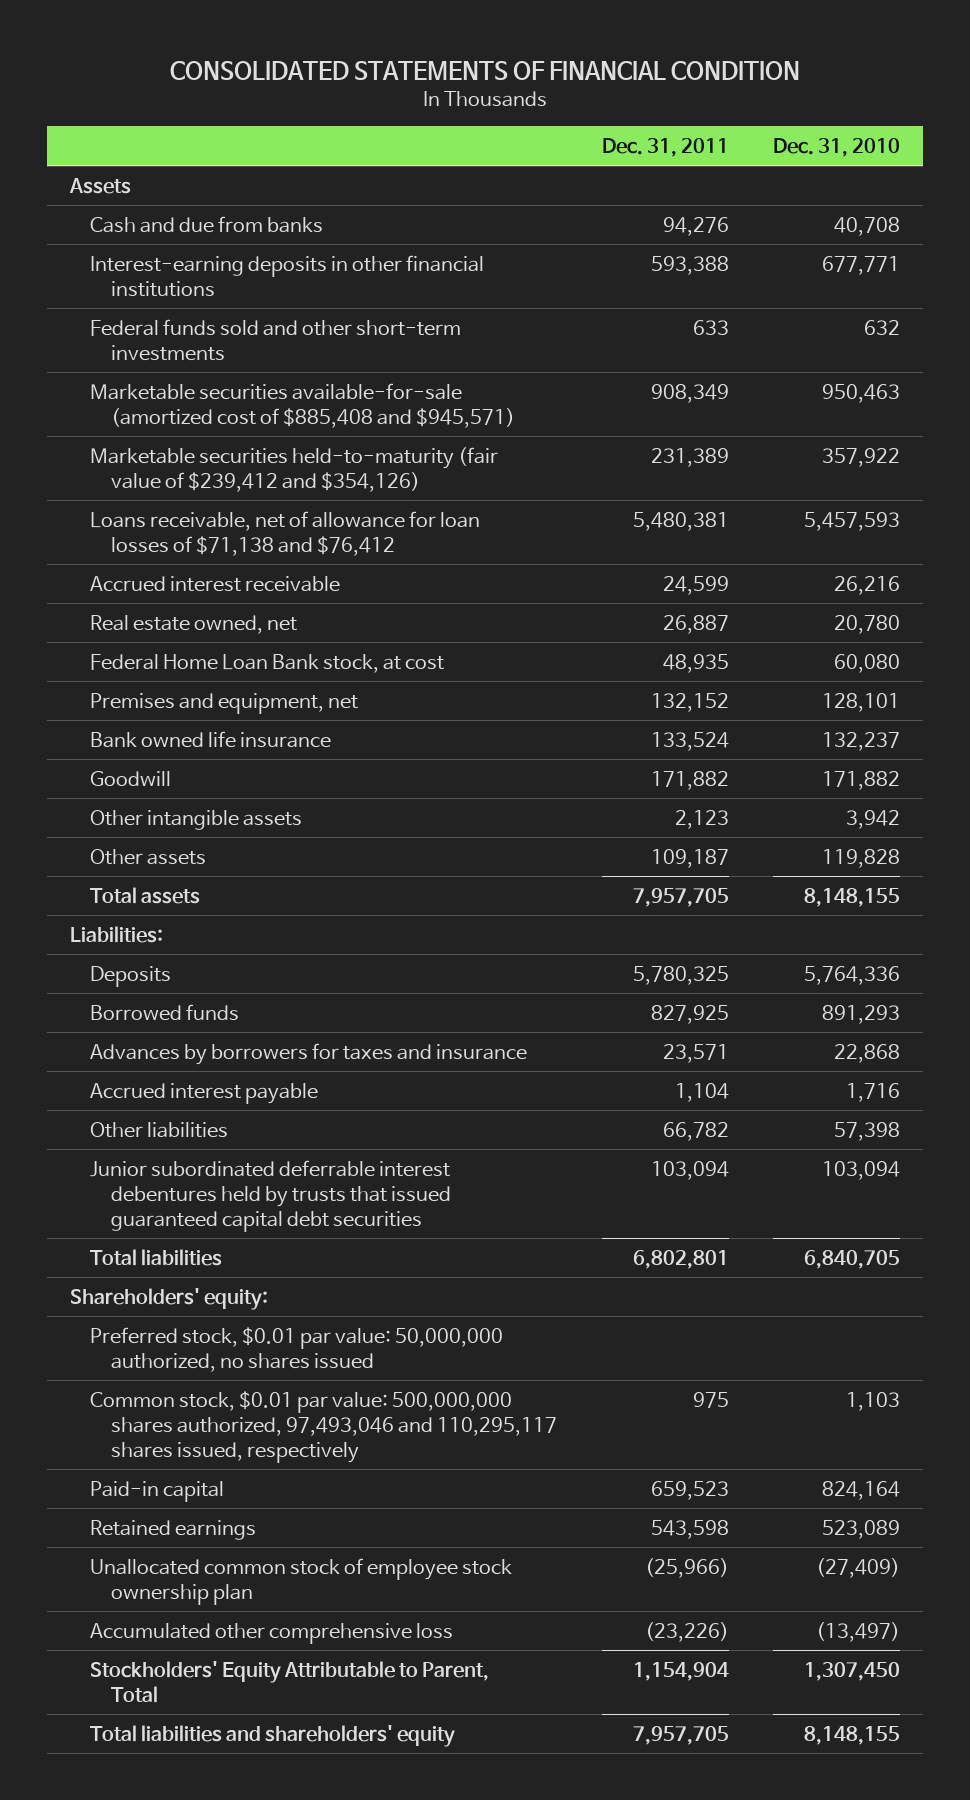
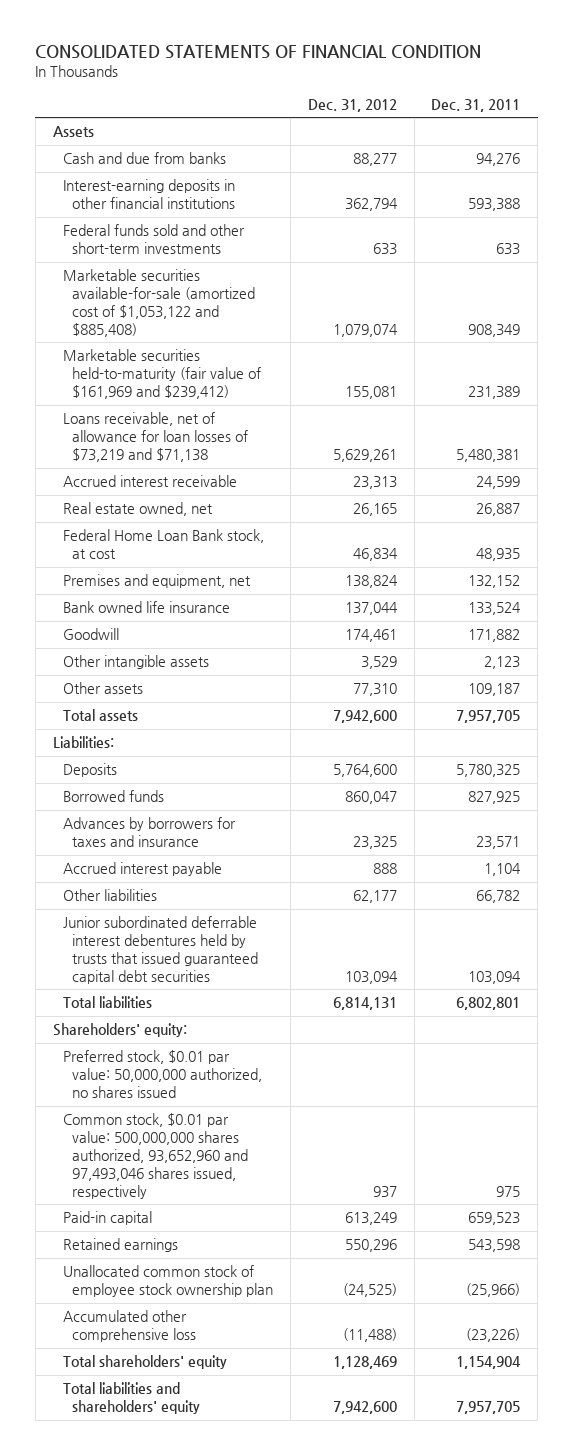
- | Dec. 31, 2011 | Dec. 31, 2010
+ | Dec. 31, 2012 | Dec. 31, 2011
- Marketable securities available-for-sale (amortized cost of $885,408 and $945,571) | 908,349 | 950,463
- Marketable securities held-to-maturity (fair value of $239,412 and $354,126) | 231,389 | 357,922
- Loans receivable, net of allowance for loan losses of $71,138 and $76,412 | 5,480,381 | 5,457,593
+ Marketable securities available-for-sale (amortized cost of $1,053,122 and $885,408) | 1,079,074 | 908,349
+ Marketable securities held-to-maturity (fair value of $161,969 and $239,412) | 155,081 | 231,389
+ Loans receivable, net of allowance for loan losses of $73,219 and $71,138 | 5,629,261 | 5,480,381
- Common stock, $0.01 par value: 500,000,000 shares authorized, 97,493,046 and 110,295,117 shares issued, respectively | 975 | 1,103
+ Common stock, $0.01 par value: 500,000,000 shares authorized, 93,652,960 and 97,493,046 shares issued, respectively | 937 | 975
- Stockholders' Equity Attributable to Parent, Total | 1,154,904 | 1,307,450
+ Total shareholders' equity | 1,128,469 | 1,154,904

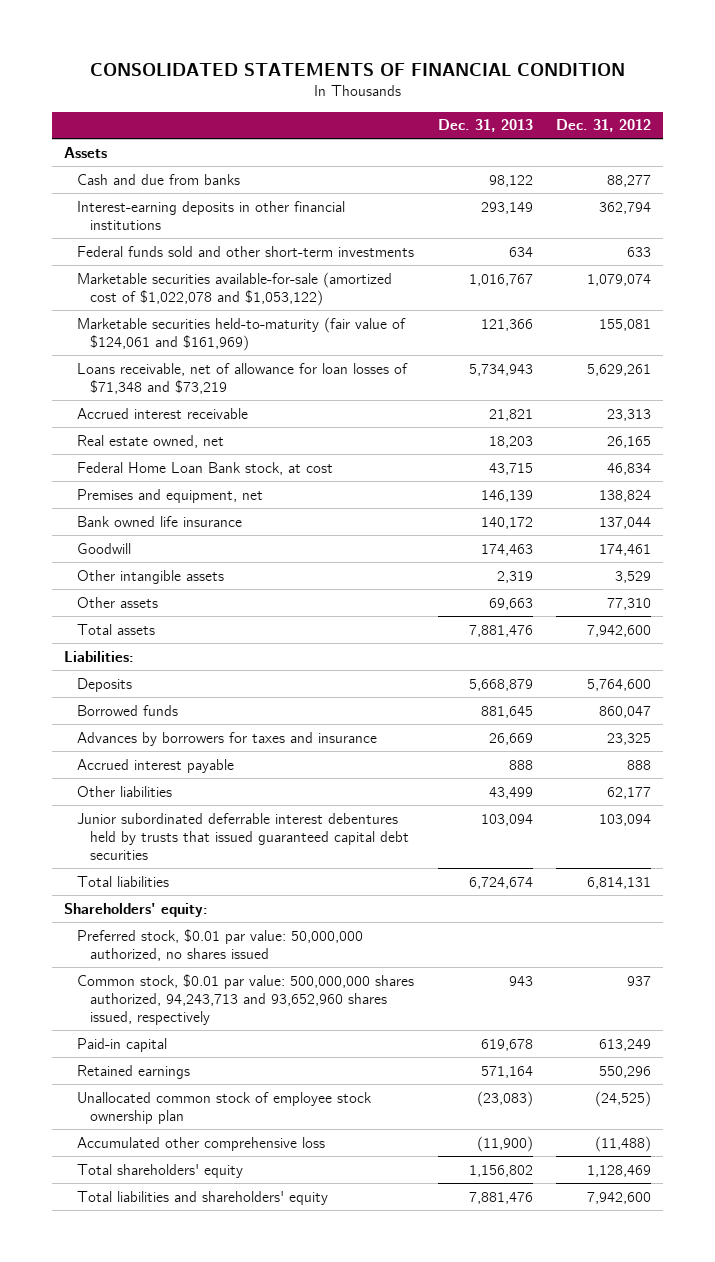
- | Dec. 31, 2012 | Dec. 31, 2011
+ | Dec. 31, 2013 | Dec. 31, 2012
- Marketable securities available-for-sale (amortized cost of $1,053,122 and $885,408) | 1,079,074 | 908,349
- Marketable securities held-to-maturity (fair value of $161,969 and $239,412) | 155,081 | 231,389
- Loans receivable, net of allowance for loan losses of $73,219 and $71,138 | 5,629,261 | 5,480,381
+ Marketable securities available-for-sale (amortized cost of $1,022,078 and $1,053,122) | 1,016,767 | 1,079,074
+ Marketable securities held-to-maturity (fair value of $124,061 and $161,969) | 121,366 | 155,081
+ Loans receivable, net of allowance for loan losses of $71,348 and $73,219 | 5,734,943 | 5,629,261
- Common stock, $0.01 par value: 500,000,000 shares authorized, 93,652,960 and 97,493,046 shares issued, respectively | 937 | 975
+ Common stock, $0.01 par value: 500,000,000 shares authorized, 94,243,713 and 93,652,960 shares issued, respectively | 943 | 937

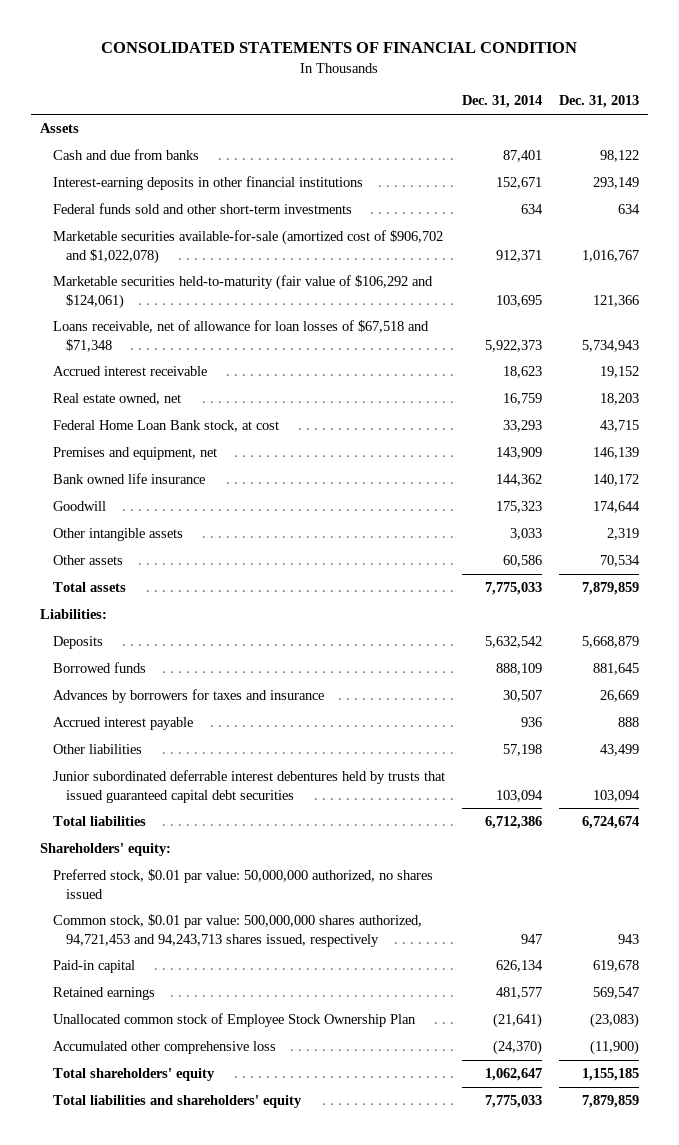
- | Dec. 31, 2013 | Dec. 31, 2012
+ | Dec. 31, 2014 | Dec. 31, 2013
- Marketable securities available-for-sale (amortized cost of $1,022,078 and $1,053,122) | 1,016,767 | 1,079,074
- Marketable securities held-to-maturity (fair value of $124,061 and $161,969) | 121,366 | 155,081
- Loans receivable, net of allowance for loan losses of $71,348 and $73,219 | 5,734,943 | 5,629,261
- Accrued interest receivable | 21,821 | 23,313
+ Marketable securities available-for-sale (amortized cost of $906,702 and $1,022,078) | 912,371 | 1,016,767
+ Marketable securities held-to-maturity (fair value of $106,292 and $124,061) | 103,695 | 121,366
+ Loans receivable, net of allowance for loan losses of $67,518 and $71,348 | 5,922,373 | 5,734,943
+ Accrued interest receivable | 18,623 | 19,152
- Goodwill | 174,463 | 174,461
+ Goodwill | 175,323 | 174,644
- Other assets | 69,663 | 77,310
- Total assets | 7,881,476 | 7,942,600
+ Other assets | 60,586 | 70,534
+ Total assets | 7,775,033 | 7,879,859
- Common stock, $0.01 par value: 500,000,000 shares authorized, 94,243,713 and 93,652,960 shares issued, respectively | 943 | 937
+ Common stock, $0.01 par value: 500,000,000 shares authorized, 94,721,453 and 94,243,713 shares issued, respectively | 947 | 943
- Retained earnings | 571,164 | 550,296
- Unallocated common stock of employee stock ownership plan | (23,083) | (24,525)
+ Retained earnings | 481,577 | 569,547
+ Unallocated common stock of Employee Stock Ownership Plan | (21,641) | (23,083)
- Total shareholders' equity | 1,156,802 | 1,128,469
- Total liabilities and shareholders' equity | 7,881,476 | 7,942,600
+ Total shareholders' equity | 1,062,647 | 1,155,185
+ Total liabilities and shareholders' equity | 7,775,033 | 7,879,859

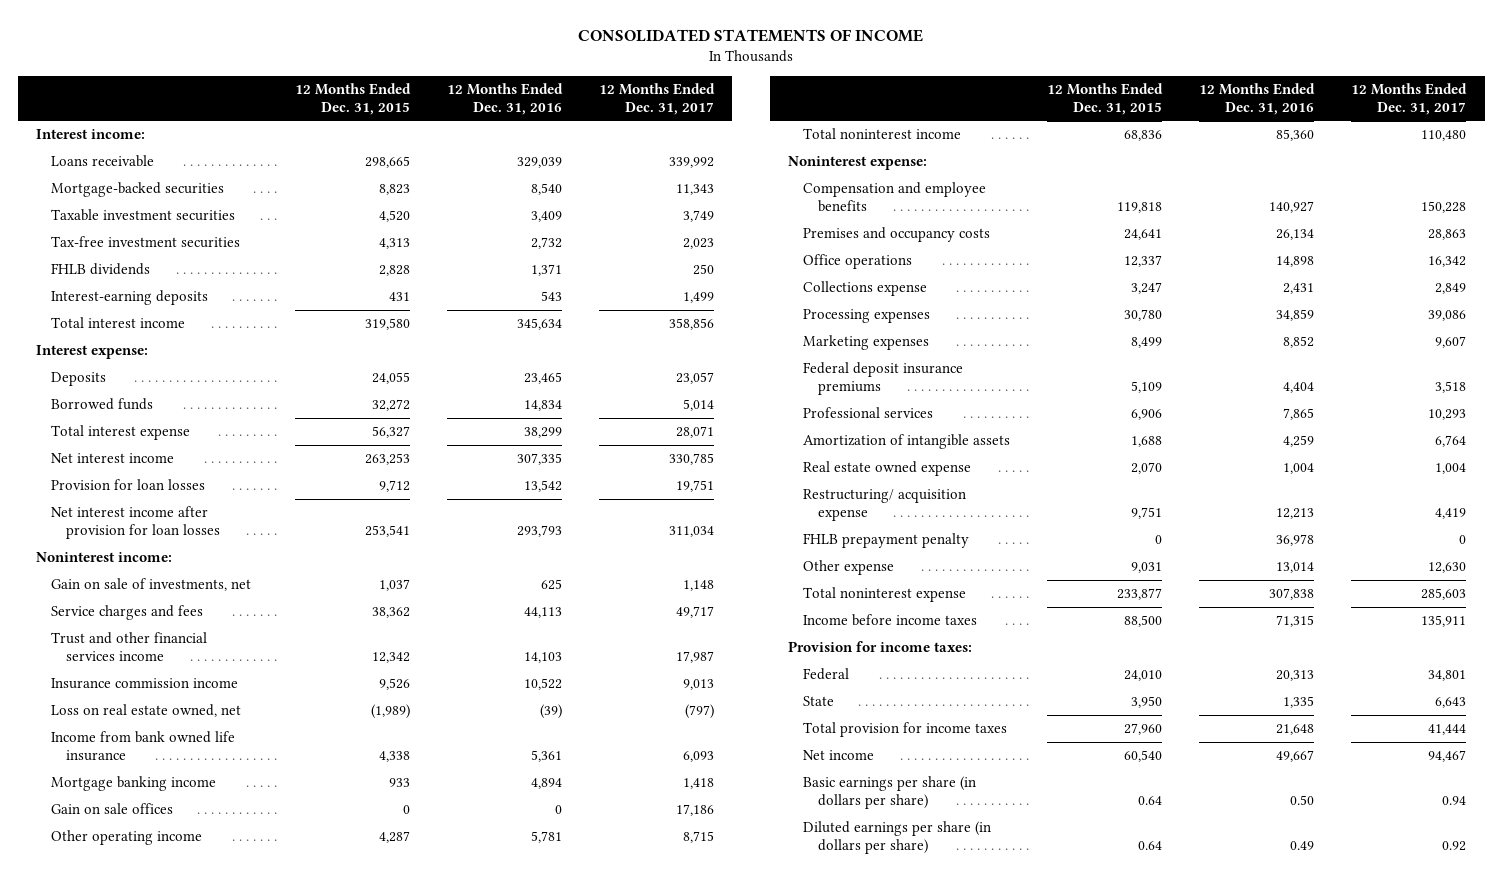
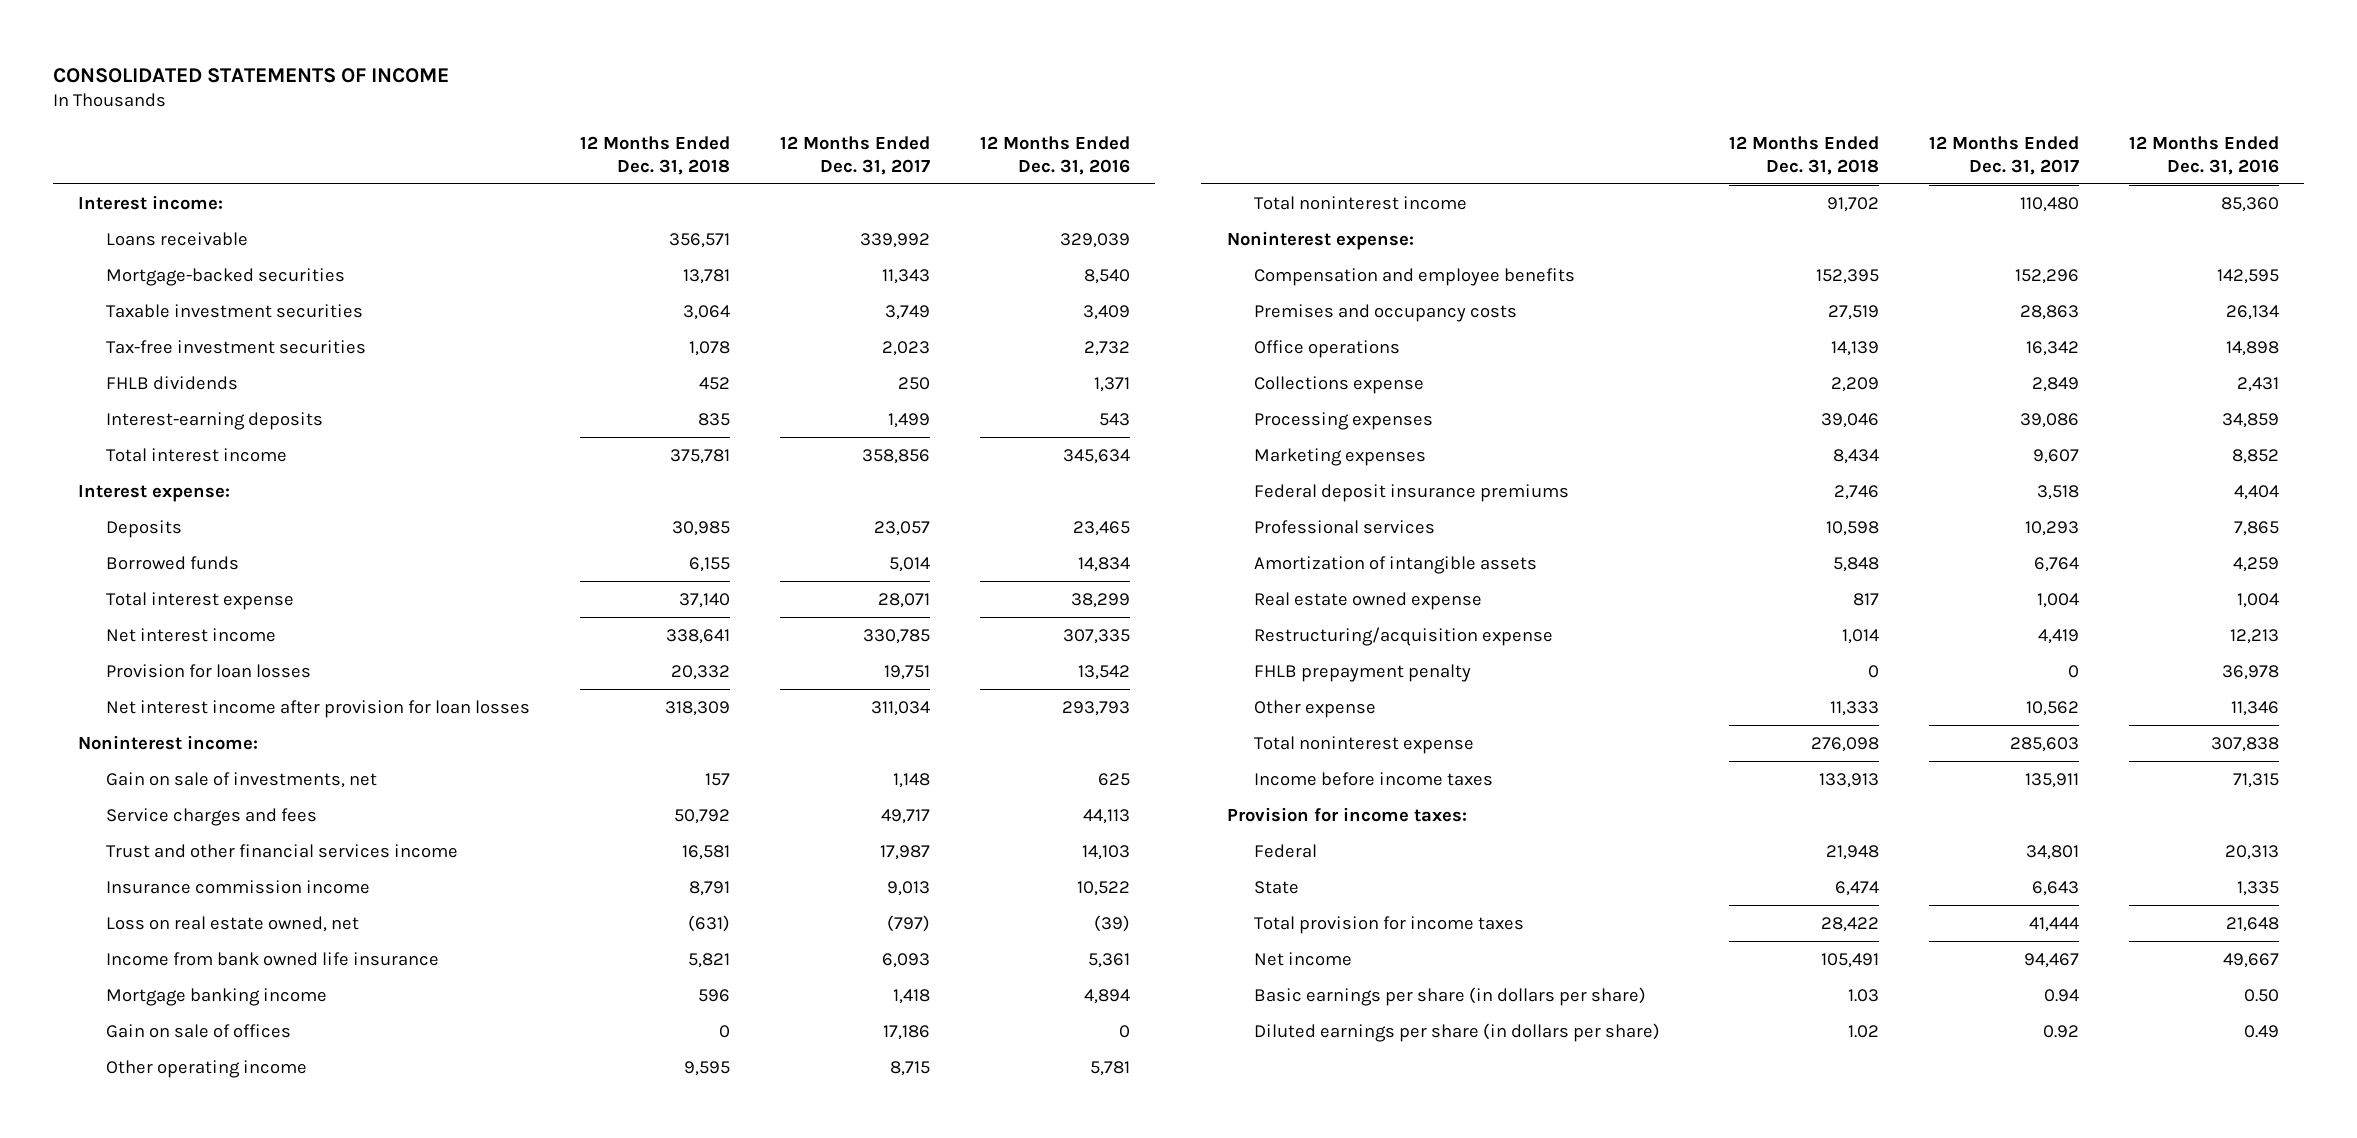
- | 12 Months Ended Dec. 31, 2015 | 12 Months Ended Dec. 31, 2016 | 12 Months Ended Dec. 31, 2017
+ | 12 Months Ended Dec. 31, 2018 | 12 Months Ended Dec. 31, 2017 | 12 Months Ended Dec. 31, 2016
- Gain on sale offices | 0 | 0 | 17,186
+ Gain on sale of offices | 0 | 17,186 | 0
- Compensation and employee benefits | 119,818 | 140,927 | 150,228
+ Compensation and employee benefits | 152,395 | 152,296 | 142,595
- Restructuring/ acquisition expense | 9,751 | 12,213 | 4,419
+ Restructuring/acquisition expense | 1,014 | 4,419 | 12,213
- Other expense | 9,031 | 13,014 | 12,630
+ Other expense | 11,333 | 10,562 | 11,346

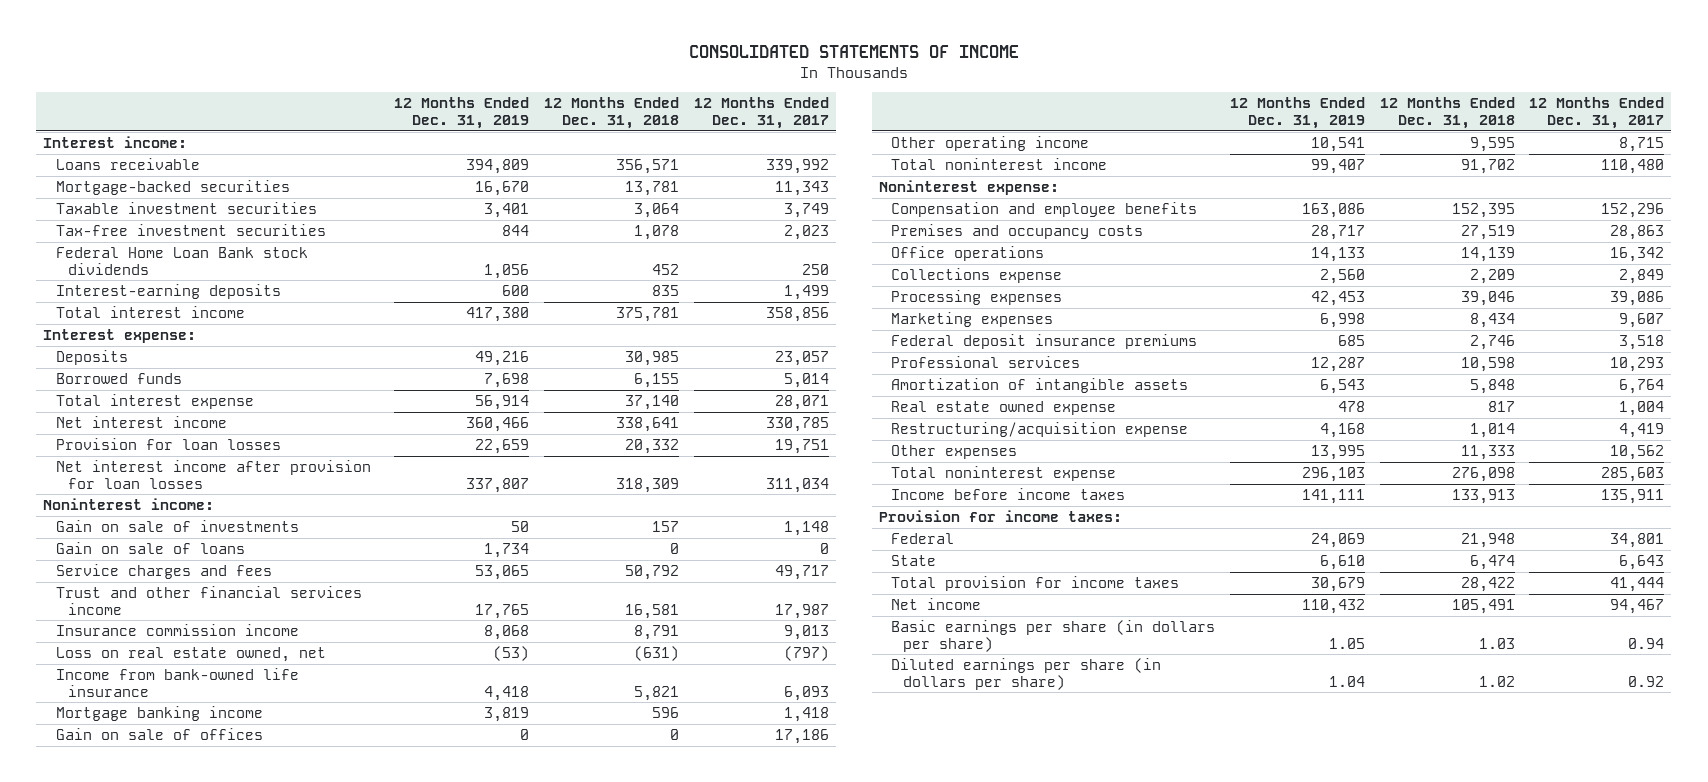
- | 12 Months Ended Dec. 31, 2018 | 12 Months Ended Dec. 31, 2017 | 12 Months Ended Dec. 31, 2016
+ | 12 Months Ended Dec. 31, 2019 | 12 Months Ended Dec. 31, 2018 | 12 Months Ended Dec. 31, 2017
- FHLB dividends | 452 | 250 | 1,371
+ Federal Home Loan Bank stock dividends | 1,056 | 452 | 250
- Gain on sale of investments, net | 157 | 1,148 | 625
+ Gain on sale of investments | 50 | 157 | 1,148
+ Gain on sale of loans | 1,734 | 0 | 0
- Income from bank owned life insurance | 5,821 | 6,093 | 5,361
+ Income from bank-owned life insurance | 4,418 | 5,821 | 6,093
- FHLB prepayment penalty | 0 | 0 | 36,978
- Other expense | 11,333 | 10,562 | 11,346
+ Other expenses | 13,995 | 11,333 | 10,562

